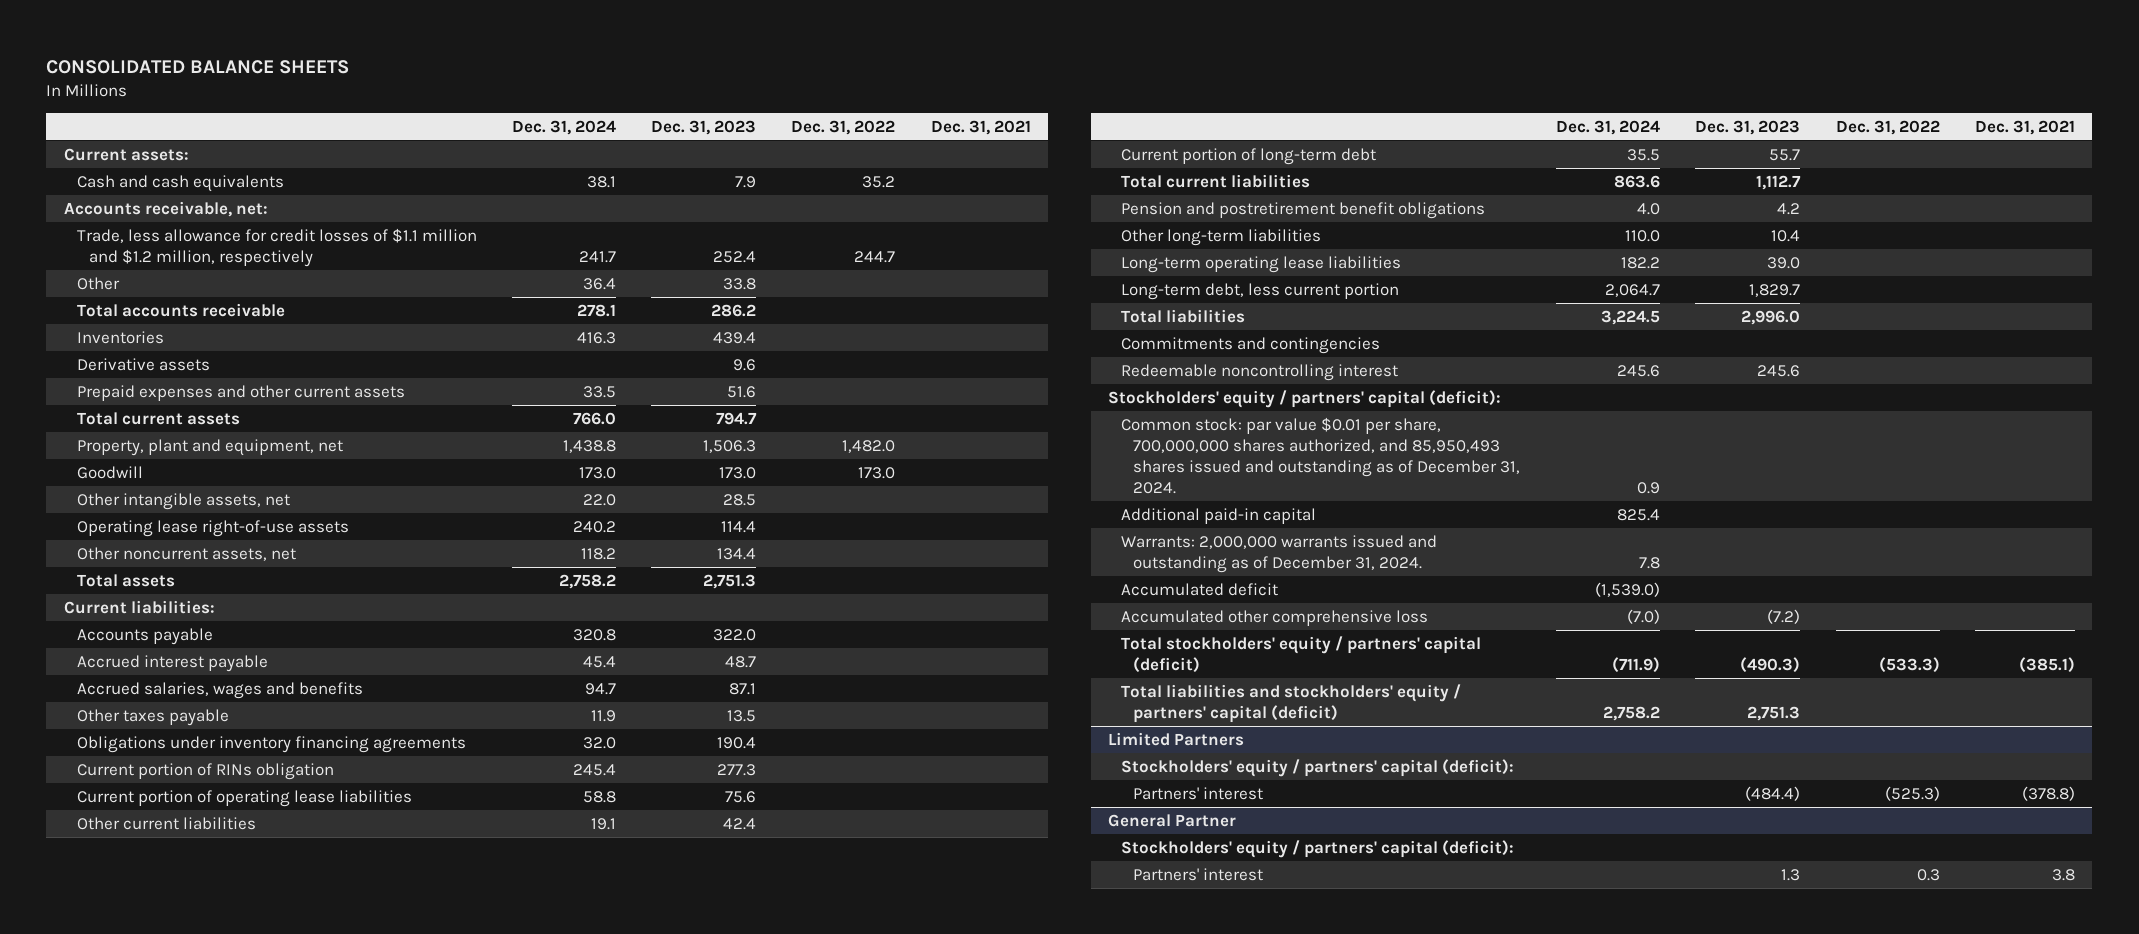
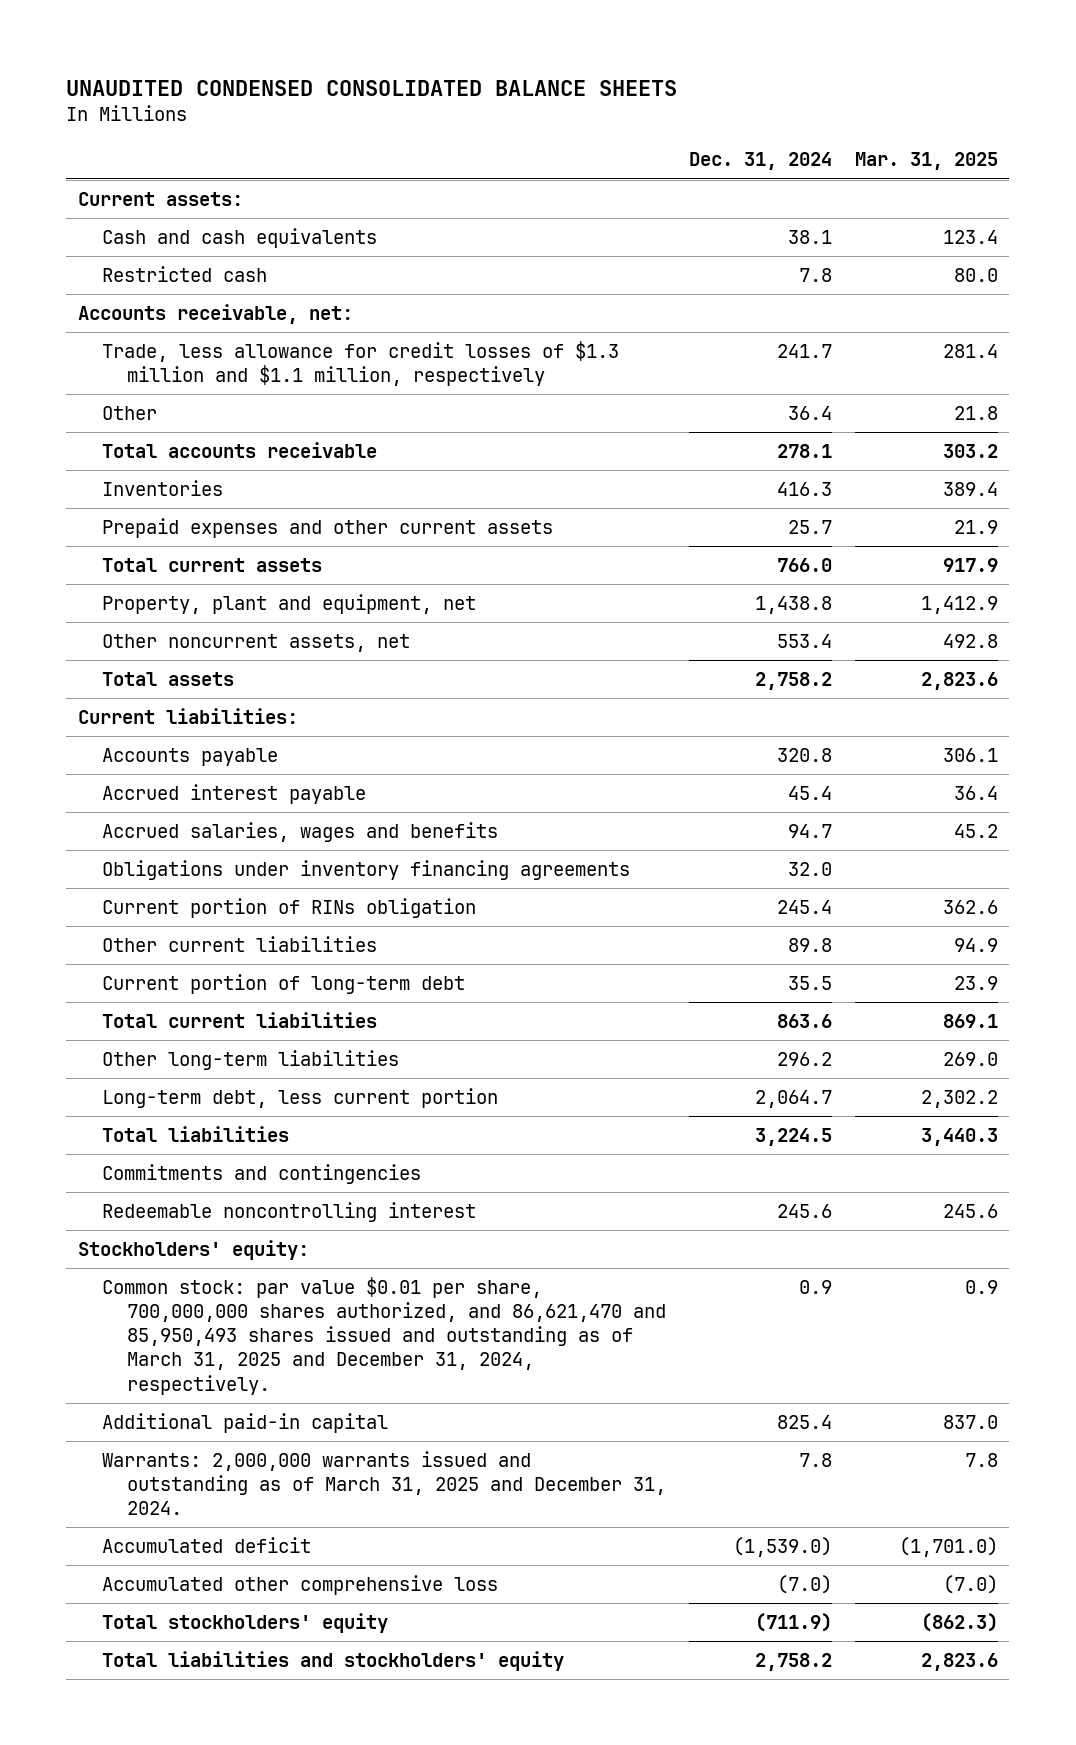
- CONSOLIDATED BALANCE SHEETS
+ UNAUDITED CONDENSED CONSOLIDATED BALANCE SHEETS
- | Dec. 31, 2024 | Dec. 31, 2023 | Dec. 31, 2022 | Dec. 31, 2021
+ | Dec. 31, 2024 | Mar. 31, 2025
+ Restricted cash | 7.8 | 80.0
- Trade, less allowance for credit losses of $1.1 million and $1.2 million, respectively | 241.7 | 252.4 | 244.7 |
+ Trade, less allowance for credit losses of $1.3 million and $1.1 million, respectively | 241.7 | 281.4
- Derivative assets | | 9.6 | |
- Prepaid expenses and other current assets | 33.5 | 51.6 | |
+ Prepaid expenses and other current assets | 25.7 | 21.9
- Goodwill | 173.0 | 173.0 | 173.0 |
- Other intangible assets, net | 22.0 | 28.5 | |
- Operating lease right-of-use assets | 240.2 | 114.4 | |
- Other noncurrent assets, net | 118.2 | 134.4 | |
+ Other noncurrent assets, net | 553.4 | 492.8
- Other taxes payable | 11.9 | 13.5 | |
- Current portion of operating lease liabilities | 58.8 | 75.6 | |
- Other current liabilities | 19.1 | 42.4 | |
+ Other current liabilities | 89.8 | 94.9
- Pension and postretirement benefit obligations | 4.0 | 4.2 | |
- Other long-term liabilities | 110.0 | 10.4 | |
- Long-term operating lease liabilities | 182.2 | 39.0 | |
+ Other long-term liabilities | 296.2 | 269.0
- Stockholders' equity / partners' capital (deficit):
- Common stock: par value $0.01 per share, 700,000,000 shares authorized, and 85,950,493 shares issued and outstanding as of December 31, 2024. | 0.9 | | |
+ Stockholders' equity:
+ Common stock: par value $0.01 per share, 700,000,000 shares authorized, and 86,621,470 and 85,950,493 shares issued and outstanding as of March 31, 2025 and December 31, 2024, respectively. | 0.9 | 0.9
- Warrants: 2,000,000 warrants issued and outstanding as of December 31, 2024. | 7.8 | | |
+ Warrants: 2,000,000 warrants issued and outstanding as of March 31, 2025 and December 31, 2024. | 7.8 | 7.8
- Total stockholders' equity / partners' capital (deficit) | (711.9) | (490.3) | (533.3) | (385.1)
- Total liabilities and stockholders' equity / partners' capital (deficit) | 2,758.2 | 2,751.3 | |
- Limited Partners
- Stockholders' equity / partners' capital (deficit):
- Partners' interest | | (484.4) | (525.3) | (378.8)
- General Partner
- Stockholders' equity / partners' capital (deficit):
- Partners' interest | | 1.3 | 0.3 | 3.8
+ Total stockholders' equity | (711.9) | (862.3)
+ Total liabilities and stockholders' equity | 2,758.2 | 2,823.6

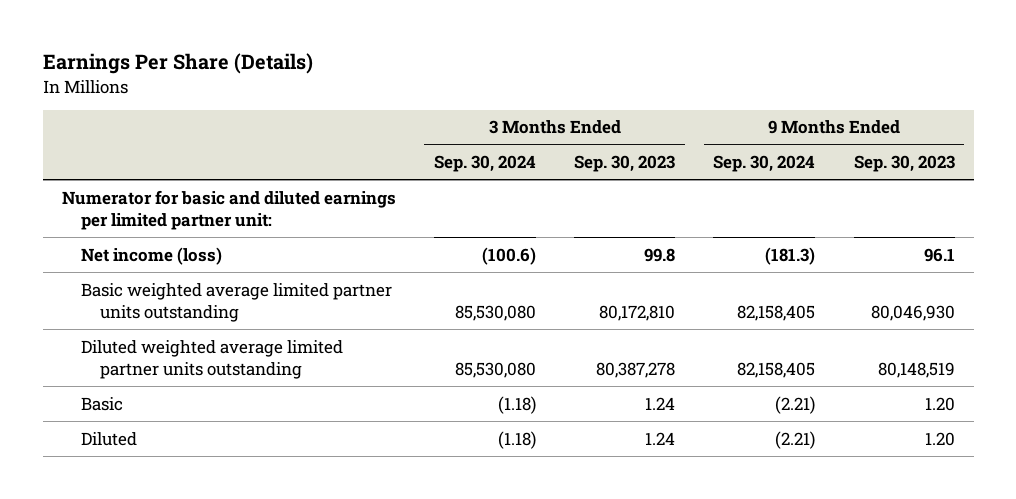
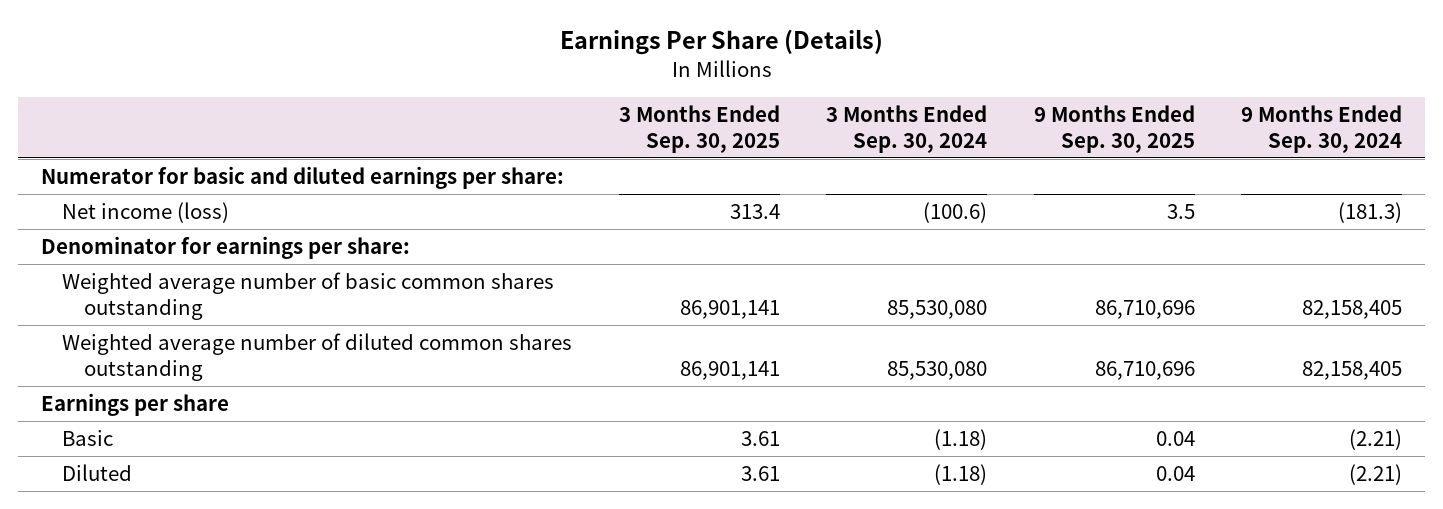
- | 3 Months Ended Sep. 30, 2024 | 3 Months Ended Sep. 30, 2023 | 9 Months Ended Sep. 30, 2024 | 9 Months Ended Sep. 30, 2023
+ | 3 Months Ended Sep. 30, 2025 | 3 Months Ended Sep. 30, 2024 | 9 Months Ended Sep. 30, 2025 | 9 Months Ended Sep. 30, 2024
- Numerator for basic and diluted earnings per limited partner unit:
+ Numerator for basic and diluted earnings per share:
- Basic weighted average limited partner units outstanding | 85,530,080 | 80,172,810 | 82,158,405 | 80,046,930
- Diluted weighted average limited partner units outstanding | 85,530,080 | 80,387,278 | 82,158,405 | 80,148,519
+ Denominator for earnings per share:
+ Weighted average number of basic common shares outstanding | 86,901,141 | 85,530,080 | 86,710,696 | 82,158,405
+ Weighted average number of diluted common shares outstanding | 86,901,141 | 85,530,080 | 86,710,696 | 82,158,405
+ Earnings per share

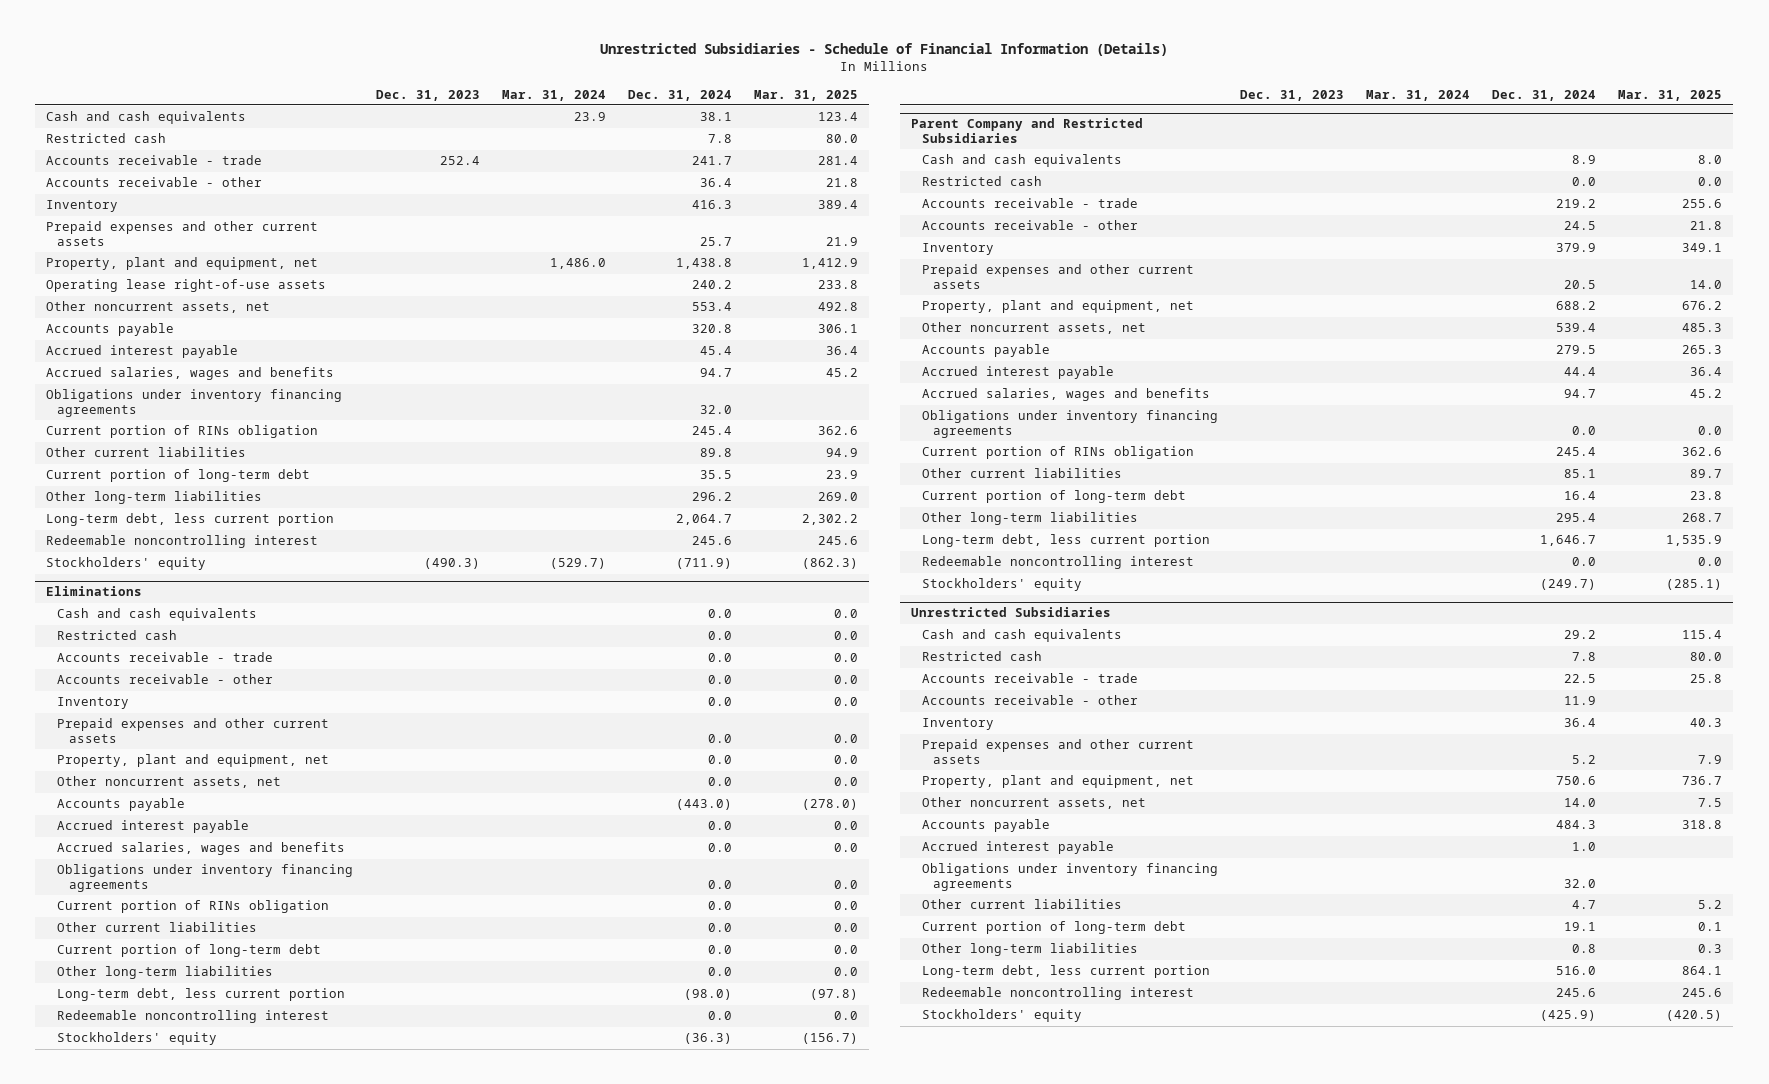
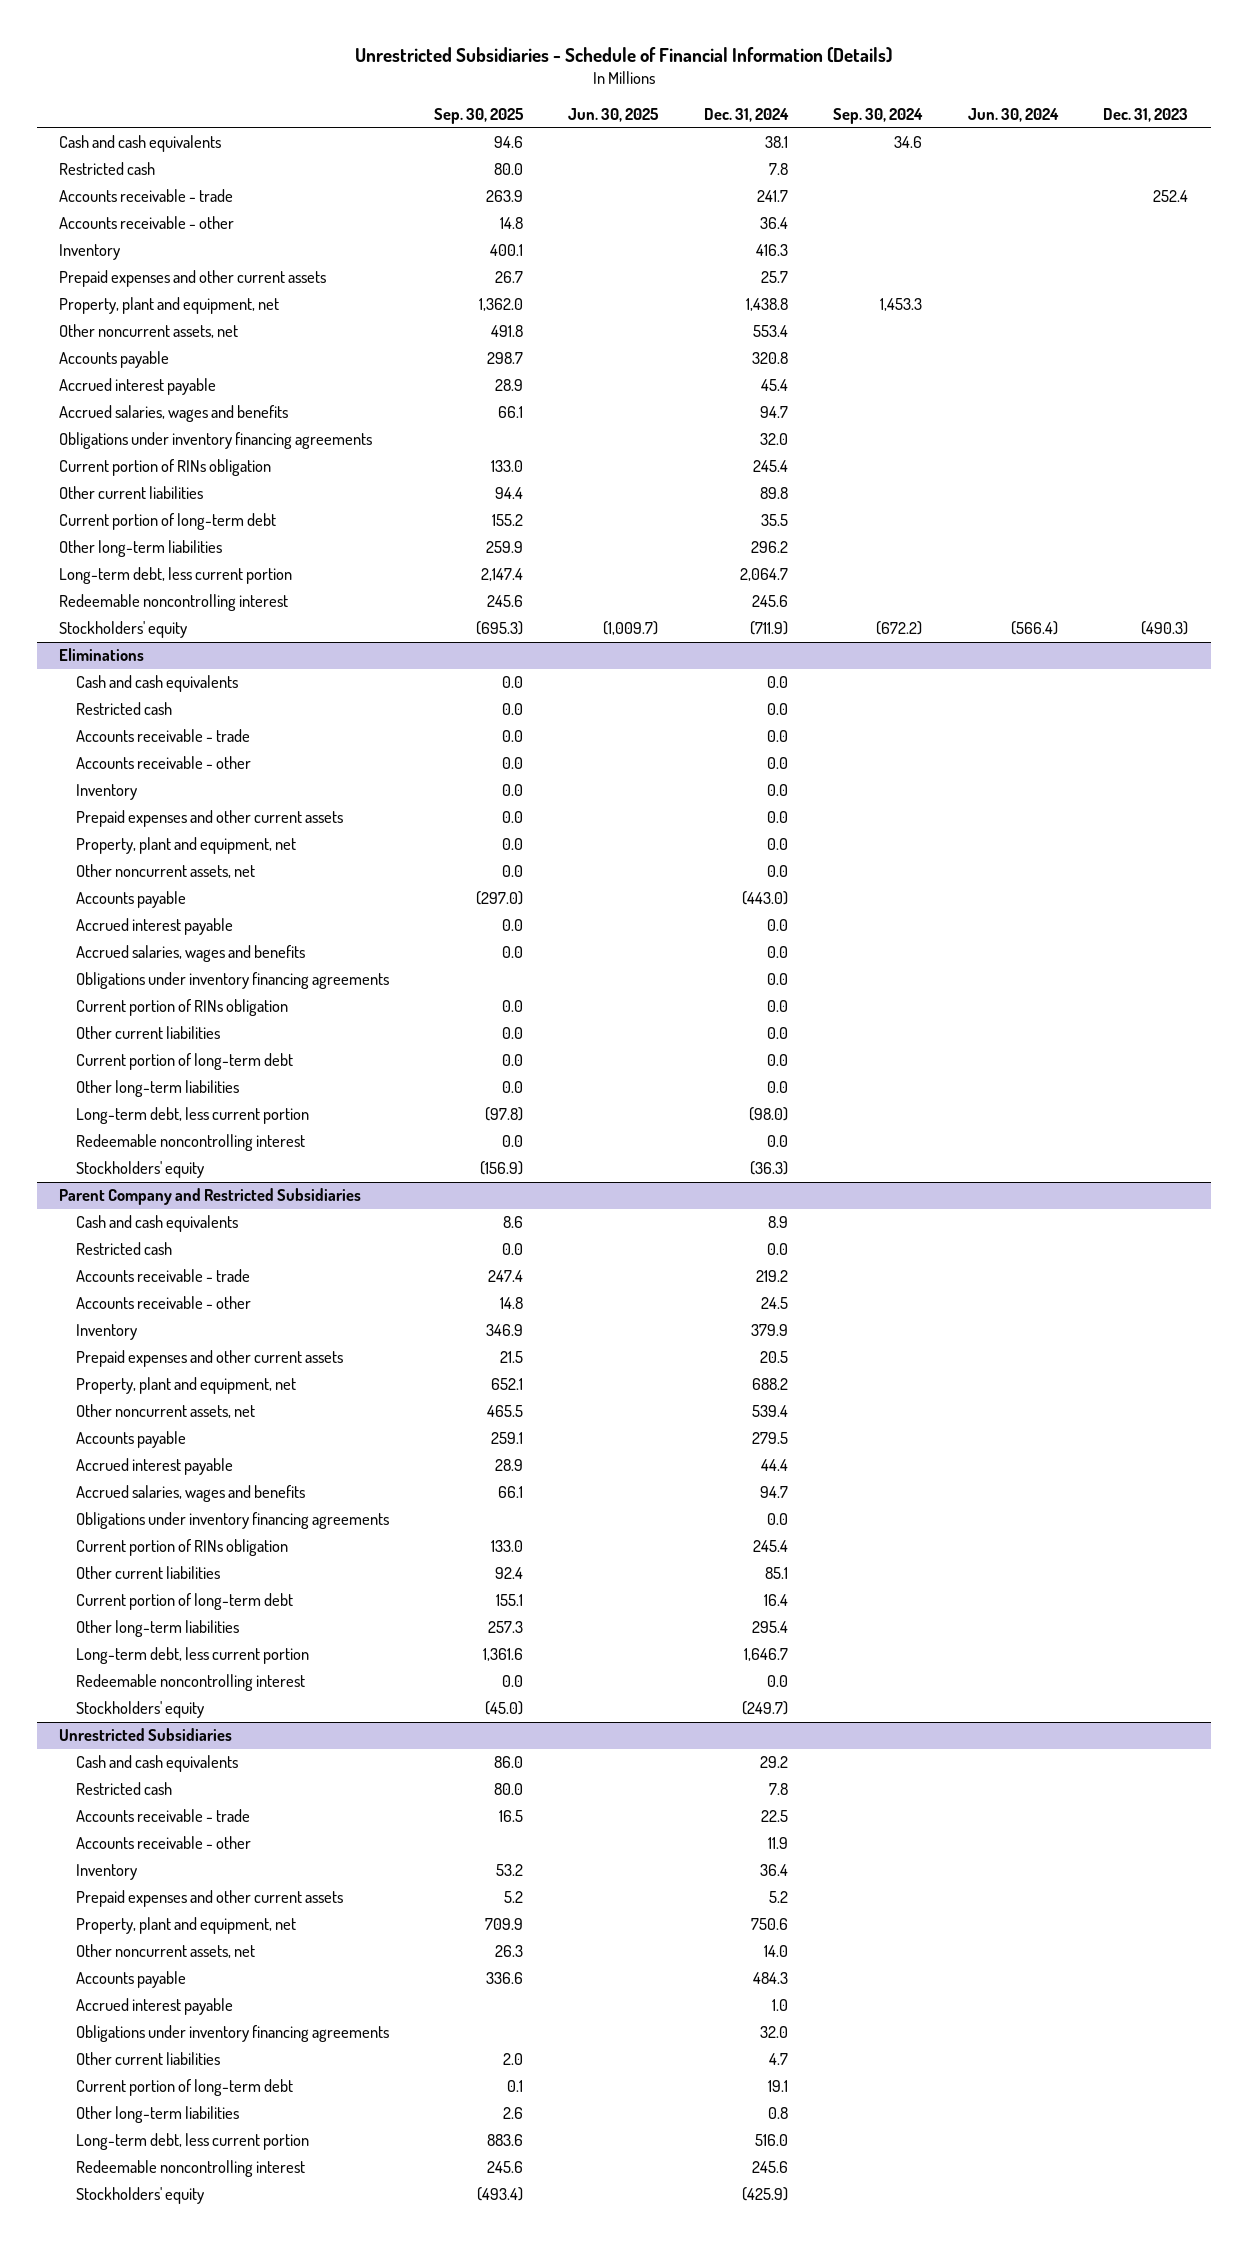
- | Dec. 31, 2023 | Mar. 31, 2024 | Dec. 31, 2024 | Mar. 31, 2025
+ | Sep. 30, 2025 | Jun. 30, 2025 | Dec. 31, 2024 | Sep. 30, 2024 | Jun. 30, 2024 | Dec. 31, 2023
- Operating lease right-of-use assets | | | 240.2 | 233.8

